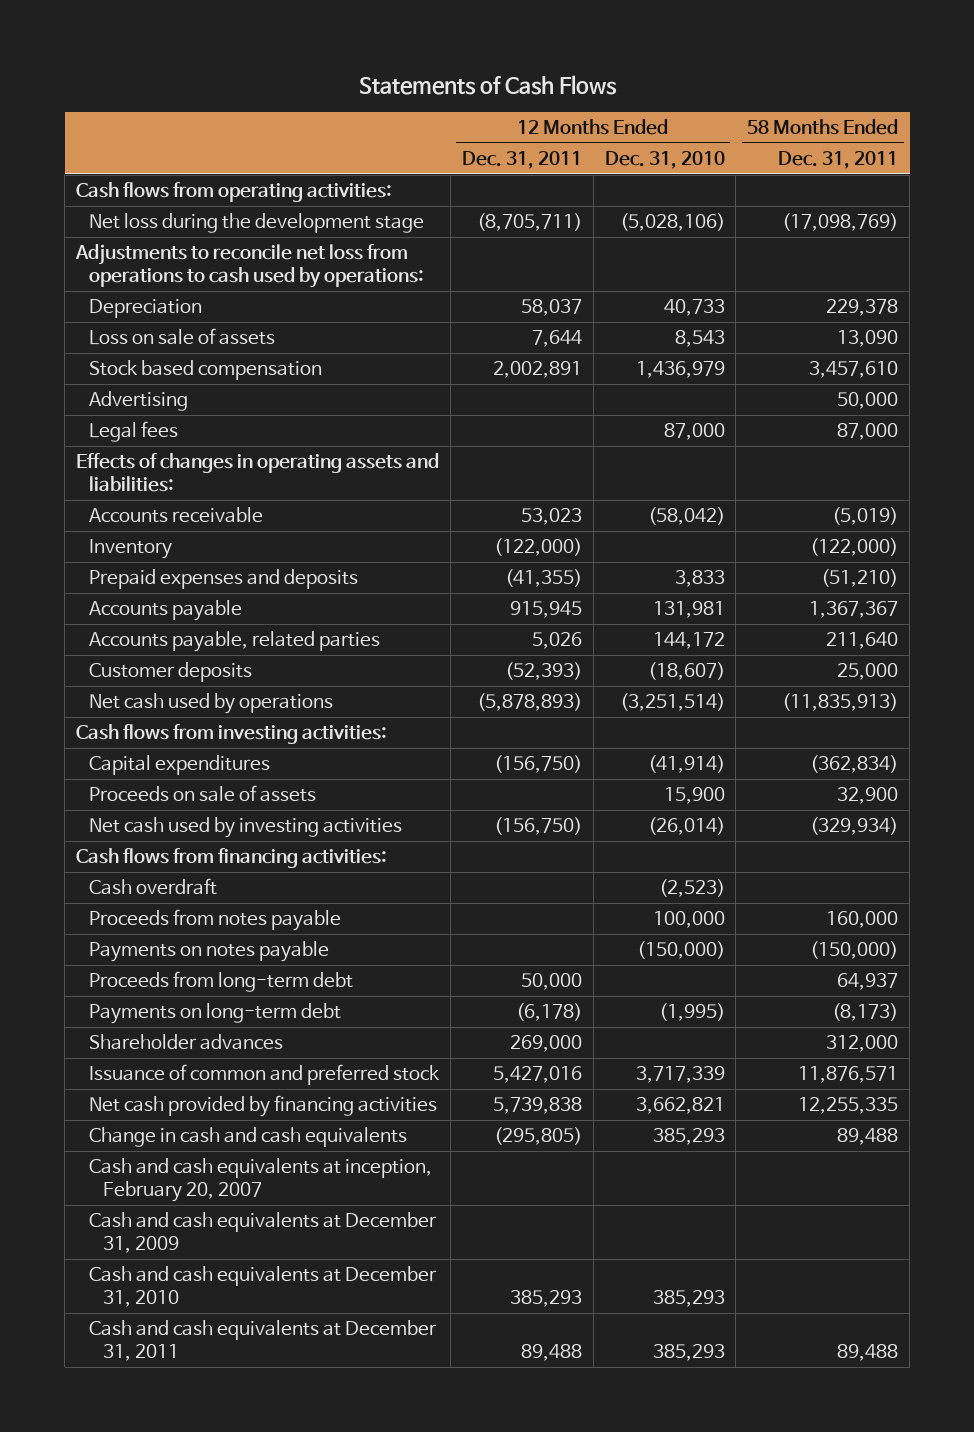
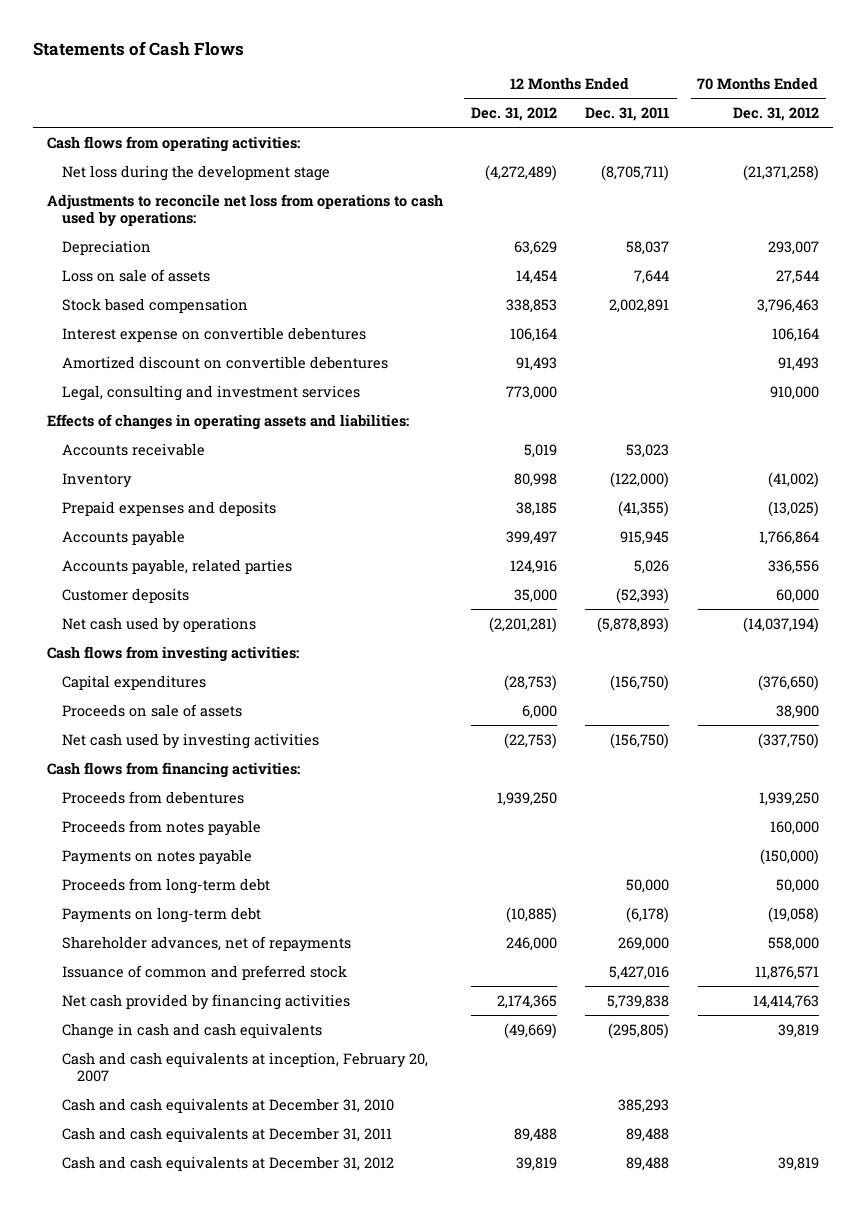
- | 12 Months Ended Dec. 31, 2011 | 12 Months Ended Dec. 31, 2010 | 58 Months Ended Dec. 31, 2011
+ | 12 Months Ended Dec. 31, 2012 | 12 Months Ended Dec. 31, 2011 | 70 Months Ended Dec. 31, 2012
- Advertising | | | 50,000
- Legal fees | | 87,000 | 87,000
+ Interest expense on convertible debentures | 106,164 | | 106,164
+ Amortized discount on convertible debentures | 91,493 | | 91,493
+ Legal, consulting and investment services | 773,000 | | 910,000
- Cash overdraft | | (2,523) |
+ Proceeds from debentures | 1,939,250 | | 1,939,250
- Shareholder advances | 269,000 | | 312,000
+ Shareholder advances, net of repayments | 246,000 | 269,000 | 558,000
- Cash and cash equivalents at December 31, 2009
+ Cash and cash equivalents at December 31, 2012 | 39,819 | 89,488 | 39,819

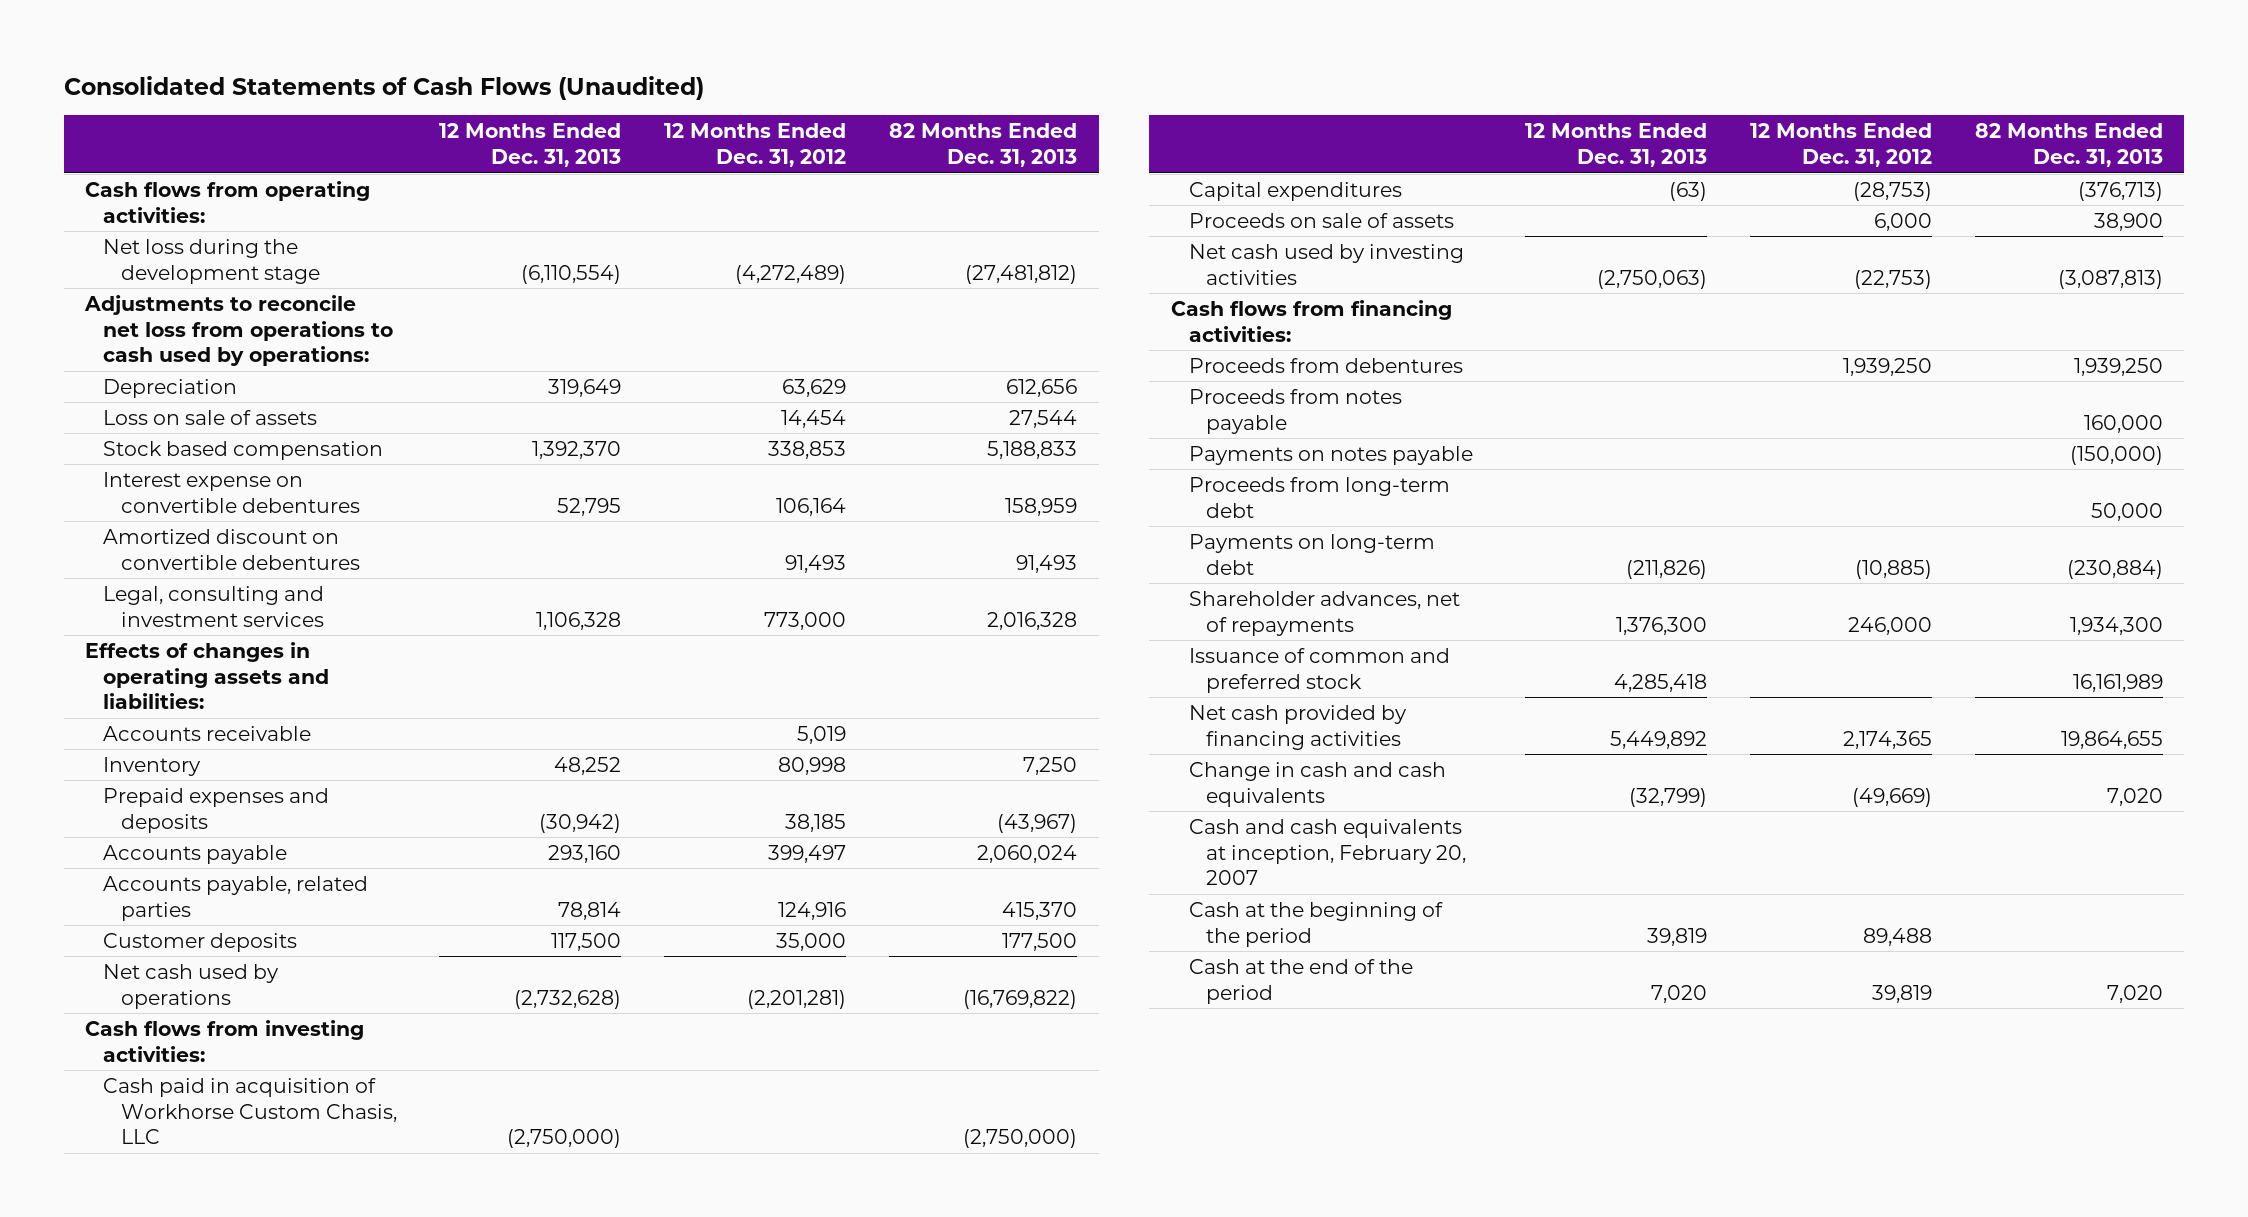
- Statements of Cash Flows
+ Consolidated Statements of Cash Flows (Unaudited)
- | 12 Months Ended Dec. 31, 2012 | 12 Months Ended Dec. 31, 2011 | 70 Months Ended Dec. 31, 2012
+ | 12 Months Ended Dec. 31, 2013 | 12 Months Ended Dec. 31, 2012 | 82 Months Ended Dec. 31, 2013
+ Cash paid in acquisition of Workhorse Custom Chasis, LLC | (2,750,000) | | (2,750,000)
- Cash and cash equivalents at December 31, 2010 | | 385,293 |
- Cash and cash equivalents at December 31, 2011 | 89,488 | 89,488 |
- Cash and cash equivalents at December 31, 2012 | 39,819 | 89,488 | 39,819
+ Cash at the beginning of the period | 39,819 | 89,488 |
+ Cash at the end of the period | 7,020 | 39,819 | 7,020

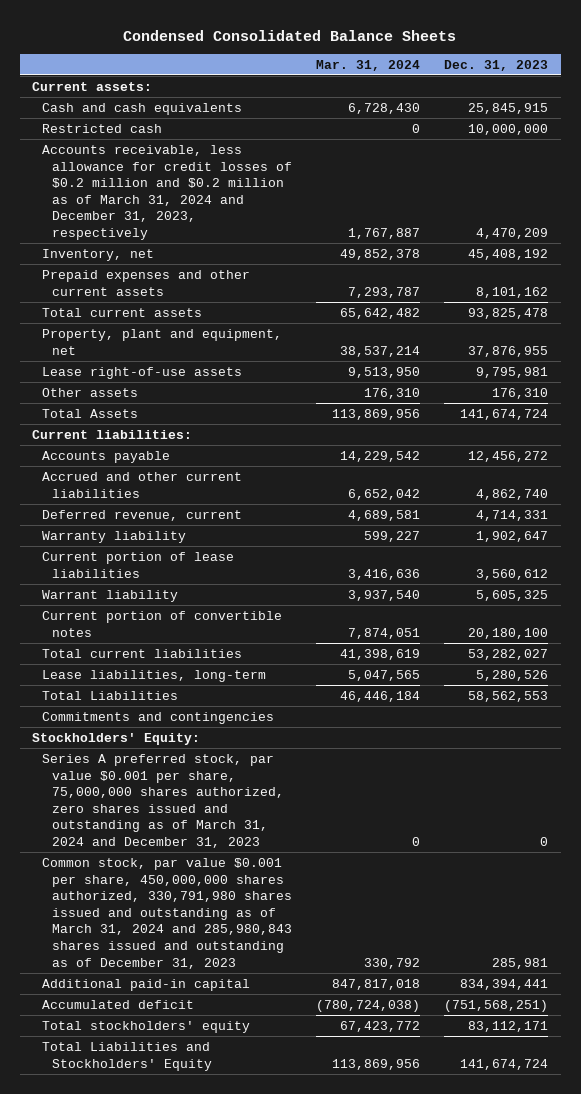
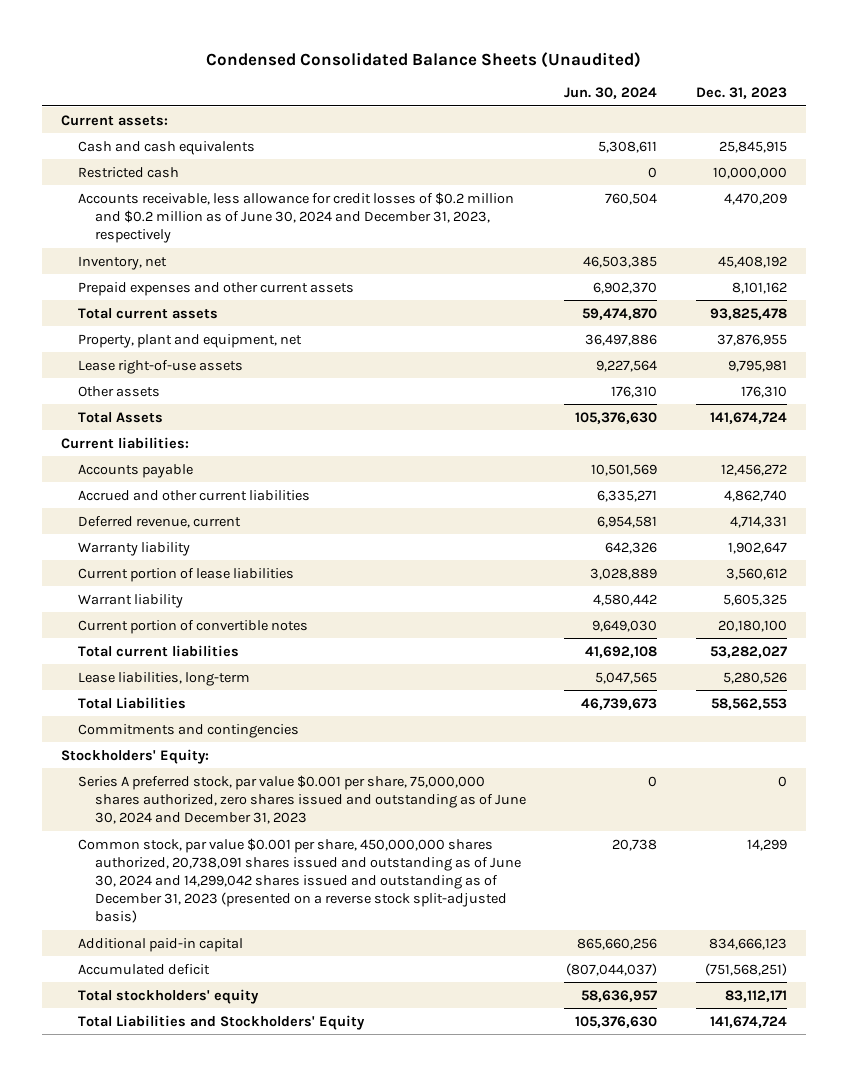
- Condensed Consolidated Balance Sheets
+ Condensed Consolidated Balance Sheets (Unaudited)
- | Mar. 31, 2024 | Dec. 31, 2023
+ | Jun. 30, 2024 | Dec. 31, 2023
- Accounts receivable, less allowance for credit losses of $0.2 million and $0.2 million as of March 31, 2024 and December 31, 2023, respectively | 1,767,887 | 4,470,209
+ Accounts receivable, less allowance for credit losses of $0.2 million and $0.2 million as of June 30, 2024 and December 31, 2023, respectively | 760,504 | 4,470,209
- Series A preferred stock, par value $0.001 per share, 75,000,000 shares authorized, zero shares issued and outstanding as of March 31, 2024 and December 31, 2023 | 0 | 0
- Common stock, par value $0.001 per share, 450,000,000 shares authorized, 330,791,980 shares issued and outstanding as of March 31, 2024 and 285,980,843 shares issued and outstanding as of December 31, 2023 | 330,792 | 285,981
- Additional paid-in capital | 847,817,018 | 834,394,441
+ Series A preferred stock, par value $0.001 per share, 75,000,000 shares authorized, zero shares issued and outstanding as of June 30, 2024 and December 31, 2023 | 0 | 0
+ Common stock, par value $0.001 per share, 450,000,000 shares authorized, 20,738,091 shares issued and outstanding as of June 30, 2024 and 14,299,042 shares issued and outstanding as of December 31, 2023 (presented on a reverse stock split-adjusted basis) | 20,738 | 14,299
+ Additional paid-in capital | 865,660,256 | 834,666,123

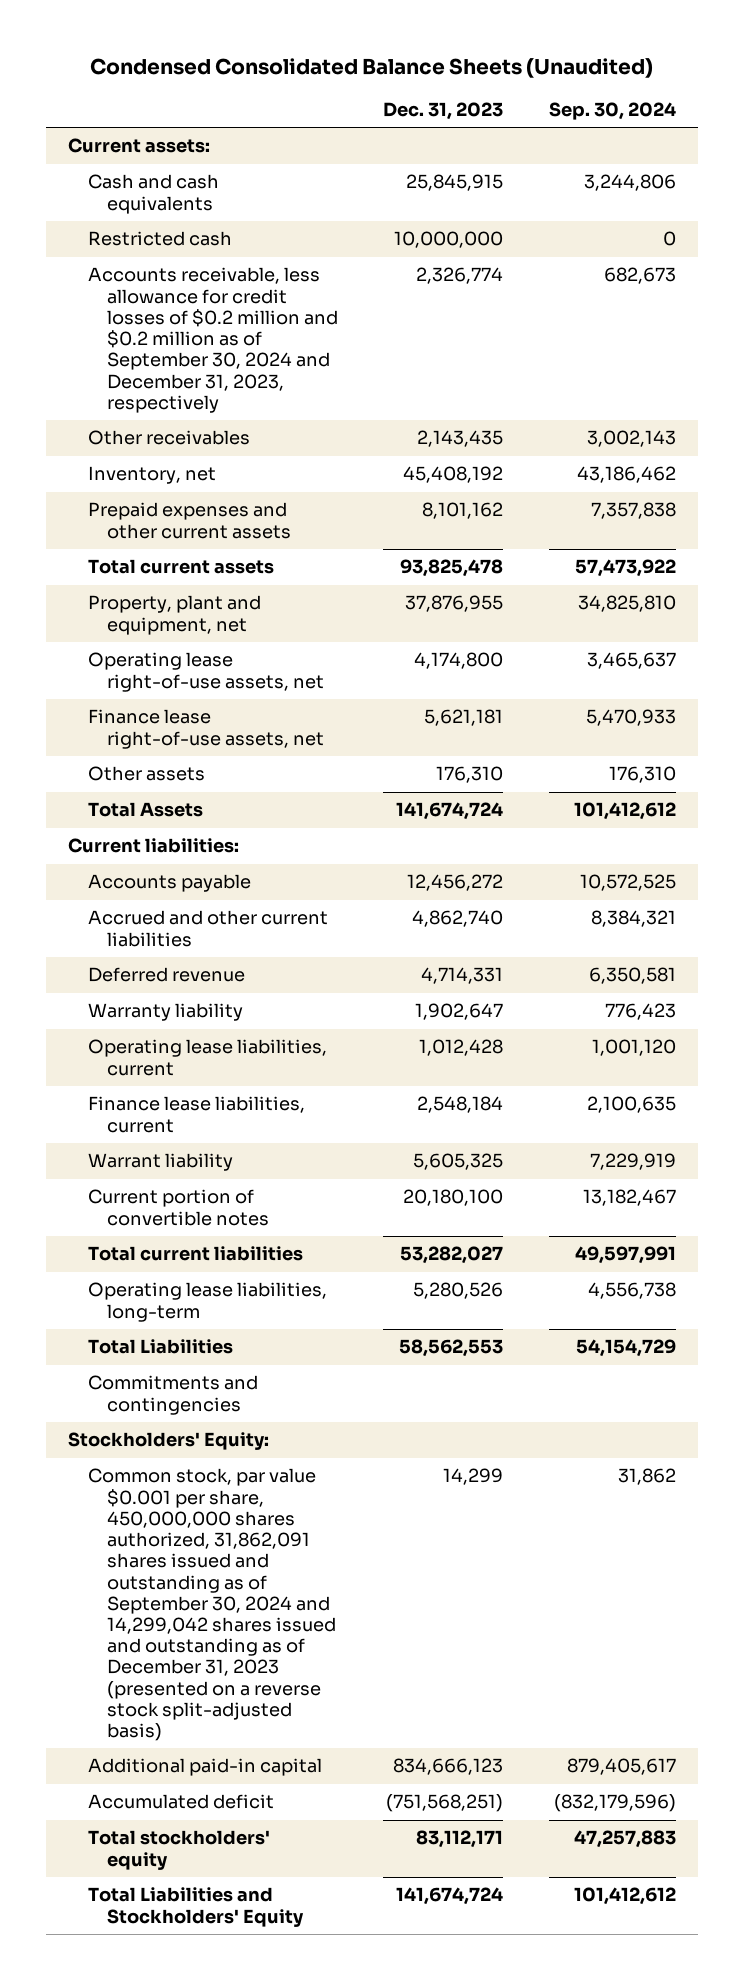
- | Jun. 30, 2024 | Dec. 31, 2023
+ | Dec. 31, 2023 | Sep. 30, 2024
- Accounts receivable, less allowance for credit losses of $0.2 million and $0.2 million as of June 30, 2024 and December 31, 2023, respectively | 760,504 | 4,470,209
+ Accounts receivable, less allowance for credit losses of $0.2 million and $0.2 million as of September 30, 2024 and December 31, 2023, respectively | 2,326,774 | 682,673
+ Other receivables | 2,143,435 | 3,002,143
- Lease right-of-use assets | 9,227,564 | 9,795,981
+ Operating lease right-of-use assets, net | 4,174,800 | 3,465,637
+ Finance lease right-of-use assets, net | 5,621,181 | 5,470,933
- Deferred revenue, current | 6,954,581 | 4,714,331
+ Deferred revenue | 4,714,331 | 6,350,581
- Current portion of lease liabilities | 3,028,889 | 3,560,612
+ Operating lease liabilities, current | 1,012,428 | 1,001,120
+ Finance lease liabilities, current | 2,548,184 | 2,100,635
- Lease liabilities, long-term | 5,047,565 | 5,280,526
+ Operating lease liabilities, long-term | 5,280,526 | 4,556,738
- Series A preferred stock, par value $0.001 per share, 75,000,000 shares authorized, zero shares issued and outstanding as of June 30, 2024 and December 31, 2023 | 0 | 0
- Common stock, par value $0.001 per share, 450,000,000 shares authorized, 20,738,091 shares issued and outstanding as of June 30, 2024 and 14,299,042 shares issued and outstanding as of December 31, 2023 (presented on a reverse stock split-adjusted basis) | 20,738 | 14,299
+ Common stock, par value $0.001 per share, 450,000,000 shares authorized, 31,862,091 shares issued and outstanding as of September 30, 2024 and 14,299,042 shares issued and outstanding as of December 31, 2023 (presented on a reverse stock split-adjusted basis) | 14,299 | 31,862

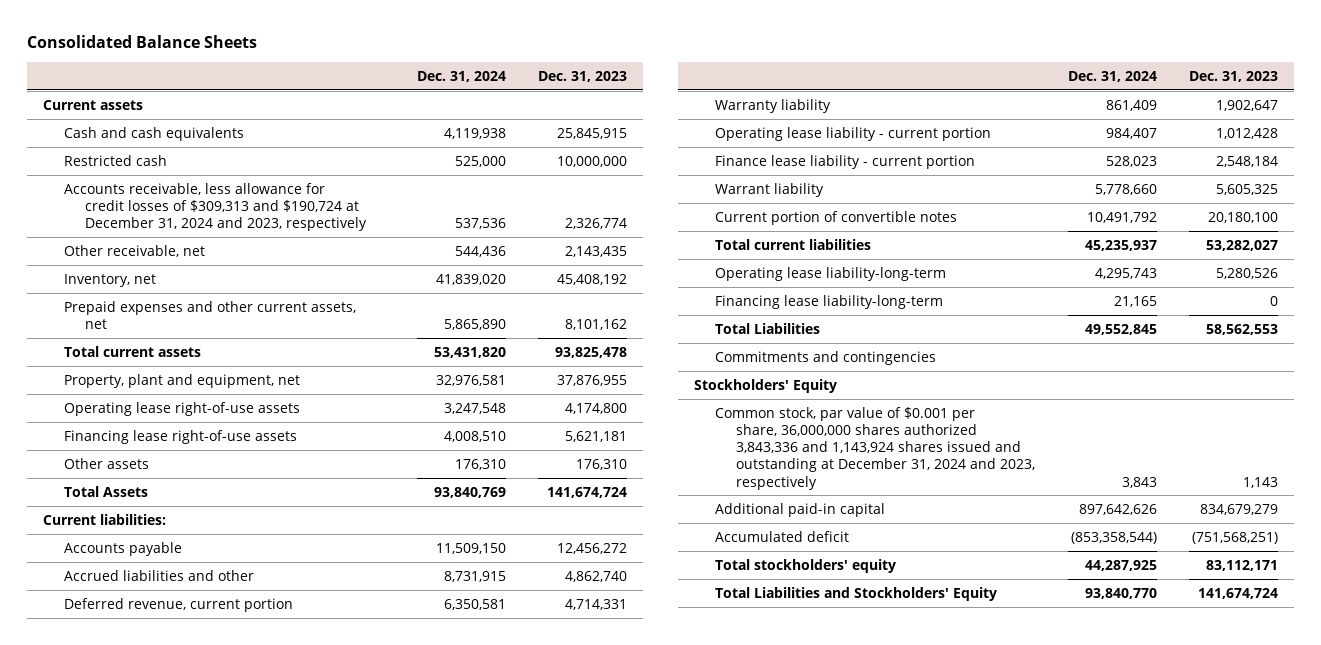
- Condensed Consolidated Balance Sheets (Unaudited)
+ Consolidated Balance Sheets
- | Dec. 31, 2023 | Sep. 30, 2024
+ | Dec. 31, 2024 | Dec. 31, 2023
- Current assets:
+ Current assets
- Accounts receivable, less allowance for credit losses of $0.2 million and $0.2 million as of September 30, 2024 and December 31, 2023, respectively | 2,326,774 | 682,673
- Other receivables | 2,143,435 | 3,002,143
+ Accounts receivable, less allowance for credit losses of $309,313 and $190,724 at December 31, 2024 and 2023, respectively | 537,536 | 2,326,774
+ Other receivable, net | 544,436 | 2,143,435
- Prepaid expenses and other current assets | 8,101,162 | 7,357,838
+ Prepaid expenses and other current assets, net | 5,865,890 | 8,101,162
- Operating lease right-of-use assets, net | 4,174,800 | 3,465,637
- Finance lease right-of-use assets, net | 5,621,181 | 5,470,933
+ Operating lease right-of-use assets | 3,247,548 | 4,174,800
+ Financing lease right-of-use assets | 4,008,510 | 5,621,181
- Accrued and other current liabilities | 4,862,740 | 8,384,321
- Deferred revenue | 4,714,331 | 6,350,581
+ Accrued liabilities and other | 8,731,915 | 4,862,740
+ Deferred revenue, current portion | 6,350,581 | 4,714,331
- Operating lease liabilities, current | 1,012,428 | 1,001,120
- Finance lease liabilities, current | 2,548,184 | 2,100,635
+ Operating lease liability - current portion | 984,407 | 1,012,428
+ Finance lease liability - current portion | 528,023 | 2,548,184
- Operating lease liabilities, long-term | 5,280,526 | 4,556,738
+ Operating lease liability-long-term | 4,295,743 | 5,280,526
+ Financing lease liability-long-term | 21,165 | 0
- Stockholders' Equity:
- Common stock, par value $0.001 per share, 450,000,000 shares authorized, 31,862,091 shares issued and outstanding as of September 30, 2024 and 14,299,042 shares issued and outstanding as of December 31, 2023 (presented on a reverse stock split-adjusted basis) | 14,299 | 31,862
- Additional paid-in capital | 834,666,123 | 879,405,617
+ Stockholders' Equity
+ Common stock, par value of $0.001 per share, 36,000,000 shares authorized 3,843,336 and 1,143,924 shares issued and outstanding at December 31, 2024 and 2023, respectively | 3,843 | 1,143
+ Additional paid-in capital | 897,642,626 | 834,679,279

